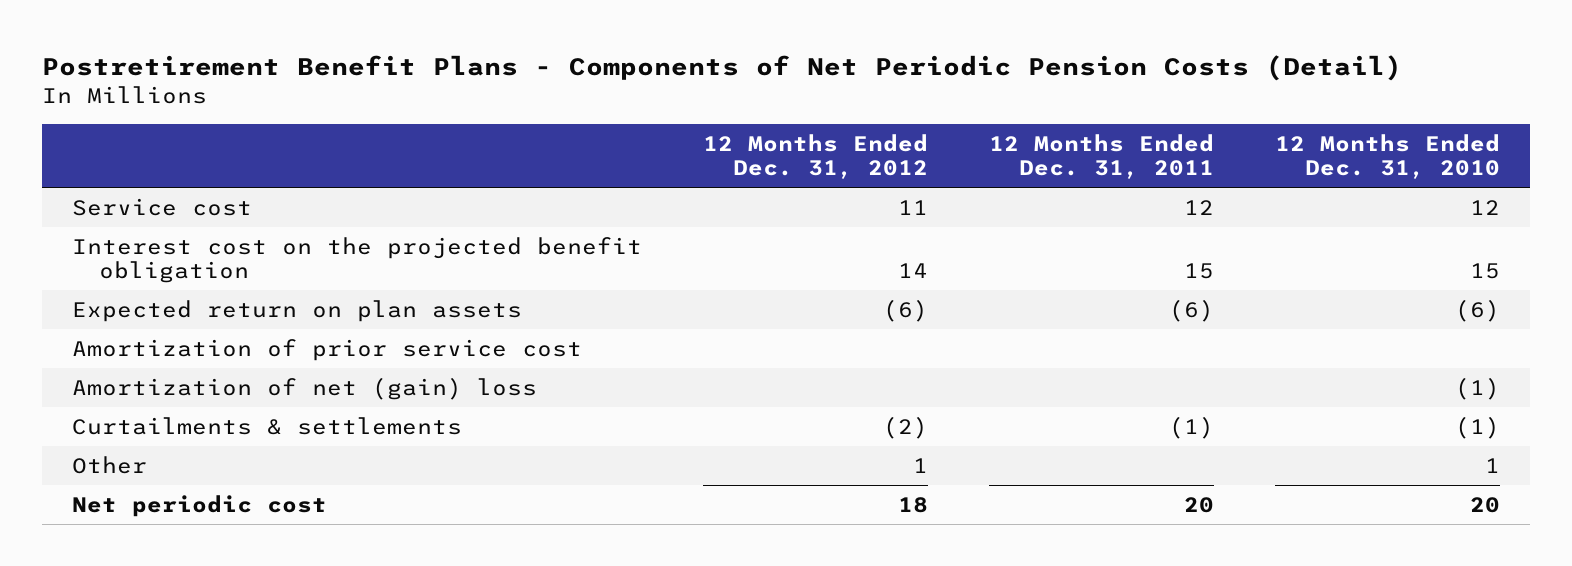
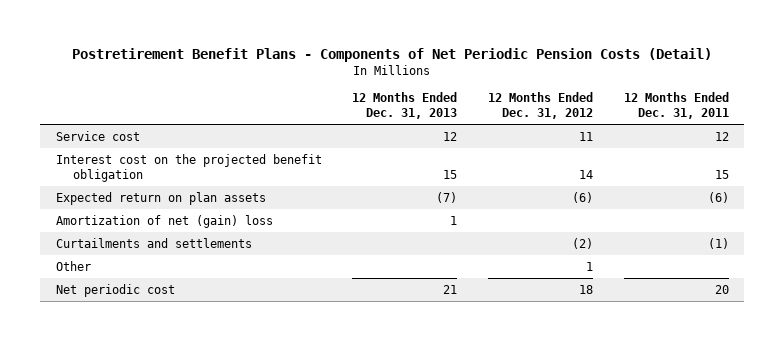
- | 12 Months Ended Dec. 31, 2012 | 12 Months Ended Dec. 31, 2011 | 12 Months Ended Dec. 31, 2010
+ | 12 Months Ended Dec. 31, 2013 | 12 Months Ended Dec. 31, 2012 | 12 Months Ended Dec. 31, 2011
- Amortization of prior service cost
- Curtailments & settlements | (2) | (1) | (1)
+ Curtailments and settlements | | (2) | (1)

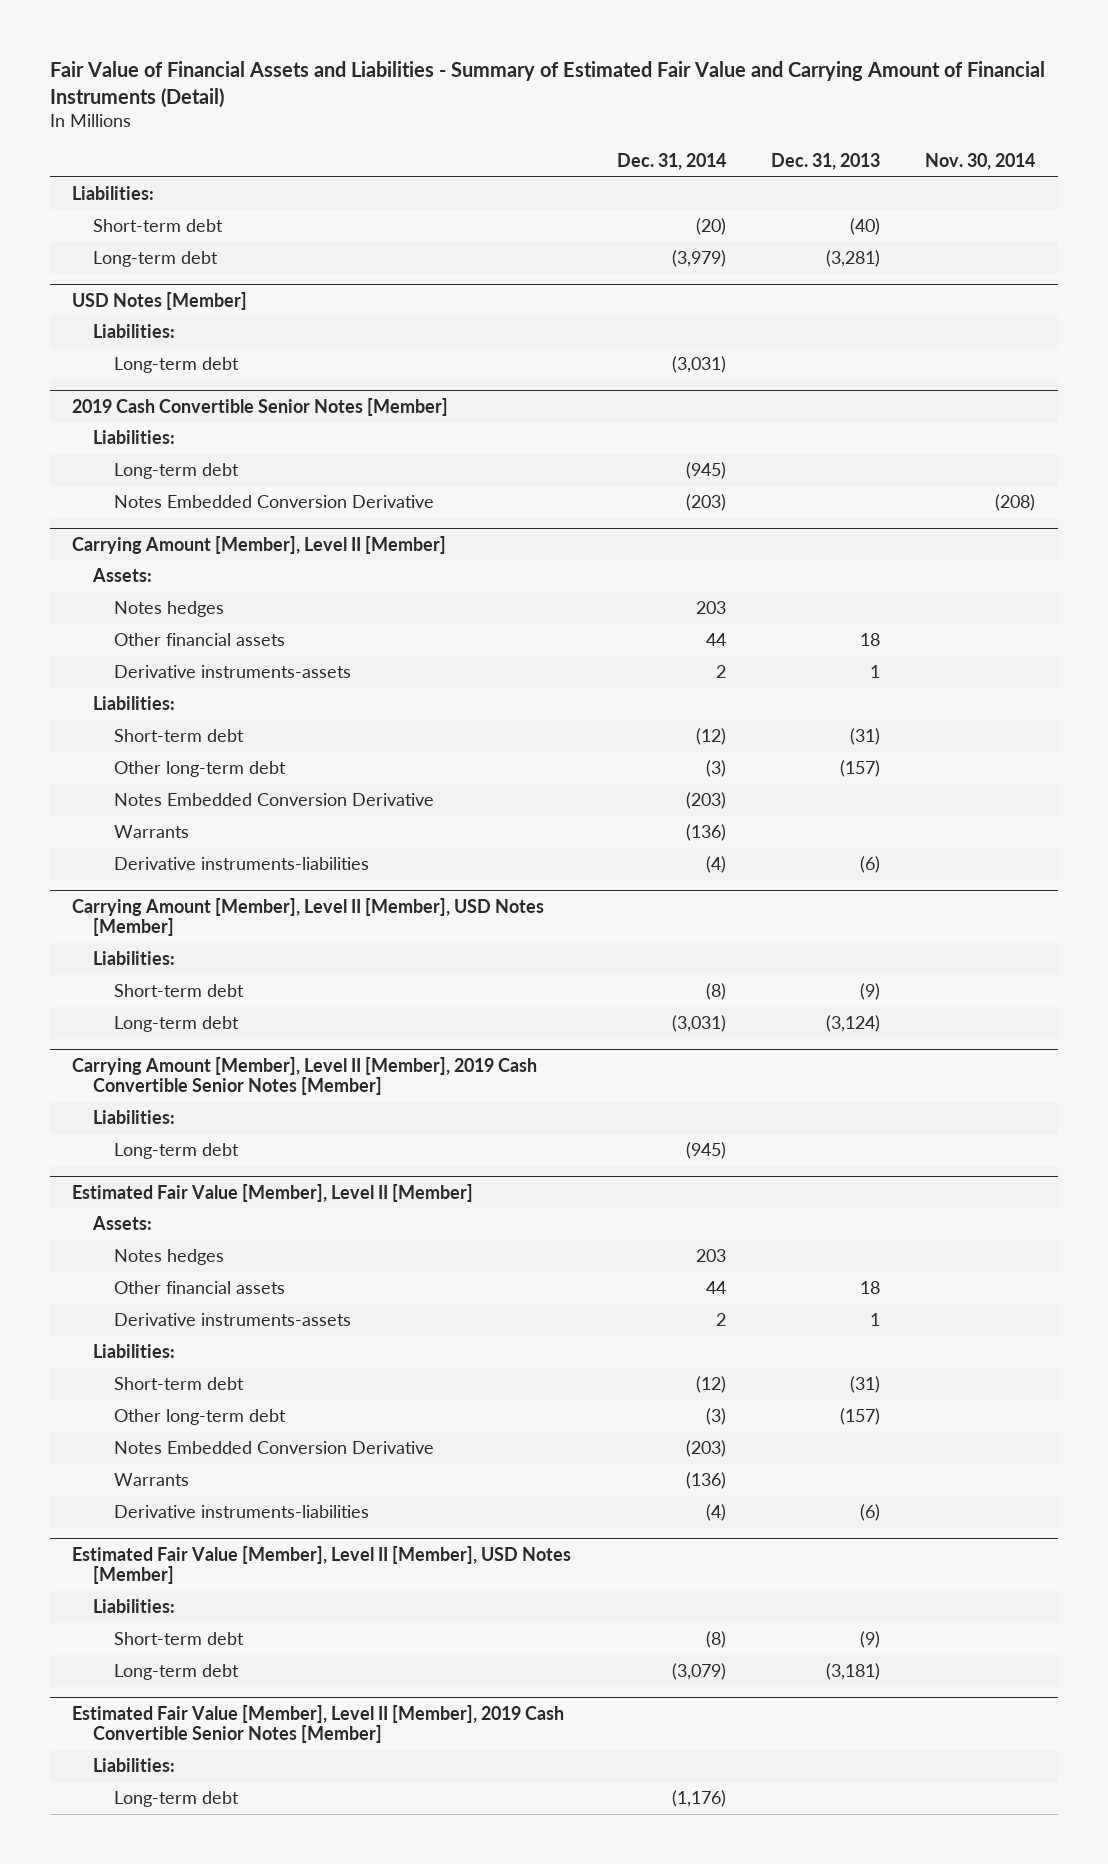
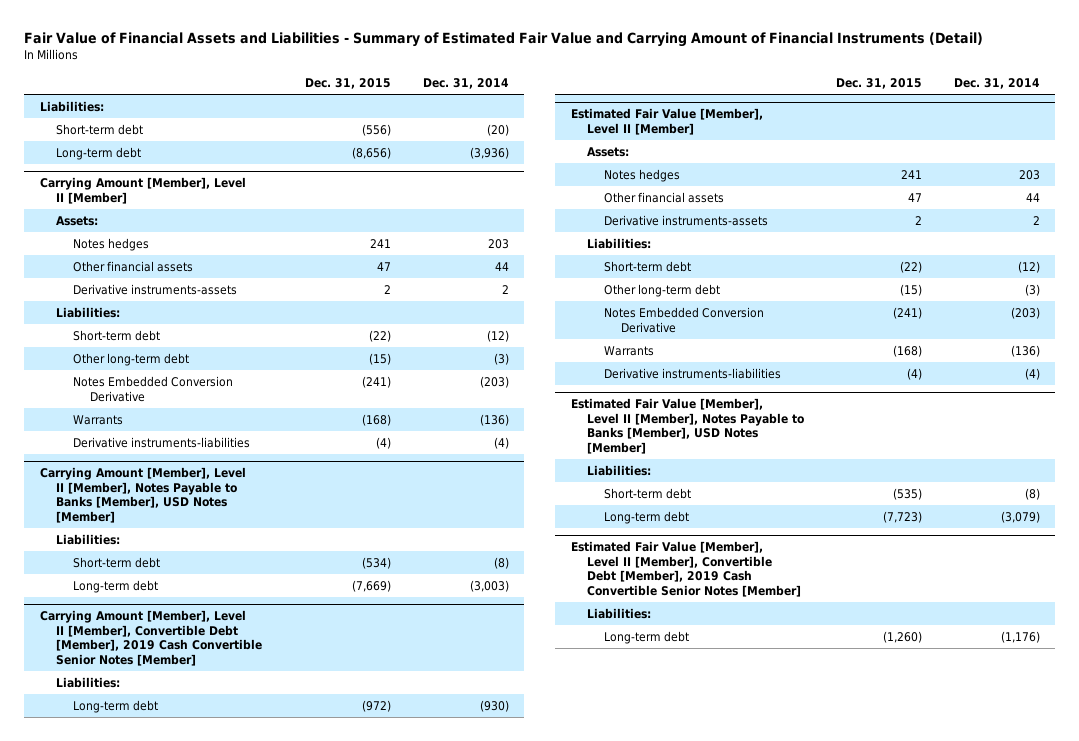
- | Dec. 31, 2014 | Dec. 31, 2013 | Nov. 30, 2014
+ | Dec. 31, 2015 | Dec. 31, 2014
- Long-term debt | (3,979) | (3,281) |
- USD Notes [Member]
- Liabilities:
- Long-term debt | (3,031) | |
- 2019 Cash Convertible Senior Notes [Member]
- Liabilities:
- Long-term debt | (945) | |
- Notes Embedded Conversion Derivative | (203) | | (208)
+ Long-term debt | (8,656) | (3,936)
- Carrying Amount [Member], Level II [Member], USD Notes [Member]
+ Carrying Amount [Member], Level II [Member], Notes Payable to Banks [Member], USD Notes [Member]
- Long-term debt | (3,031) | (3,124) |
- Carrying Amount [Member], Level II [Member], 2019 Cash Convertible Senior Notes [Member]
+ Long-term debt | (7,669) | (3,003)
+ Carrying Amount [Member], Level II [Member], Convertible Debt [Member], 2019 Cash Convertible Senior Notes [Member]
- Long-term debt | (945) | |
+ Long-term debt | (972) | (930)
- Estimated Fair Value [Member], Level II [Member], USD Notes [Member]
+ Estimated Fair Value [Member], Level II [Member], Notes Payable to Banks [Member], USD Notes [Member]
- Estimated Fair Value [Member], Level II [Member], 2019 Cash Convertible Senior Notes [Member]
+ Estimated Fair Value [Member], Level II [Member], Convertible Debt [Member], 2019 Cash Convertible Senior Notes [Member]

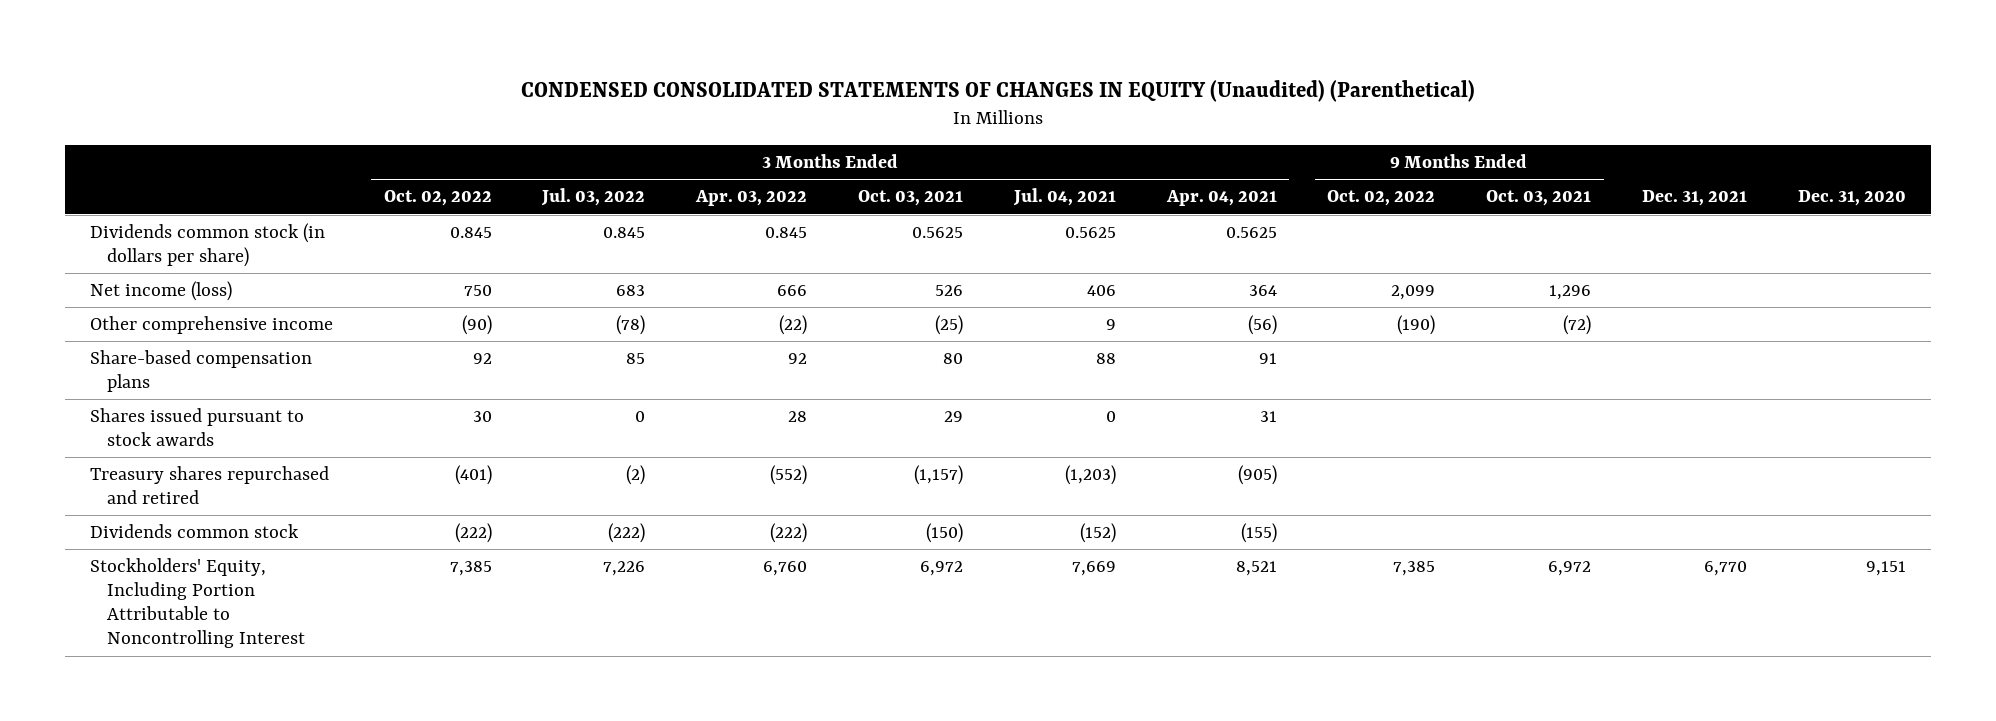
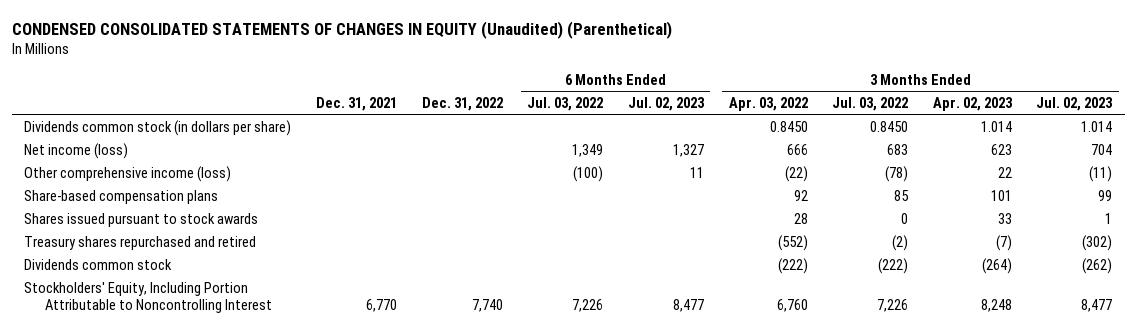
- | 3 Months Ended Oct. 02, 2022 | 3 Months Ended Jul. 03, 2022 | 3 Months Ended Apr. 03, 2022 | 3 Months Ended Oct. 03, 2021 | 3 Months Ended Jul. 04, 2021 | 3 Months Ended Apr. 04, 2021 | 9 Months Ended Oct. 02, 2022 | 9 Months Ended Oct. 03, 2021 | Dec. 31, 2021 | Dec. 31, 2020
+ | Dec. 31, 2021 | Dec. 31, 2022 | 6 Months Ended Jul. 03, 2022 | 6 Months Ended Jul. 02, 2023 | 3 Months Ended Apr. 03, 2022 | 3 Months Ended Jul. 03, 2022 | 3 Months Ended Apr. 02, 2023 | 3 Months Ended Jul. 02, 2023
- Dividends common stock (in dollars per share) | 0.845 | 0.845 | 0.845 | 0.5625 | 0.5625 | 0.5625 | | | |
+ Dividends common stock (in dollars per share) | | | | | 0.8450 | 0.8450 | 1.014 | 1.014
- Other comprehensive income | (90) | (78) | (22) | (25) | 9 | (56) | (190) | (72) | |
+ Other comprehensive income (loss) | | | (100) | 11 | (22) | (78) | 22 | (11)

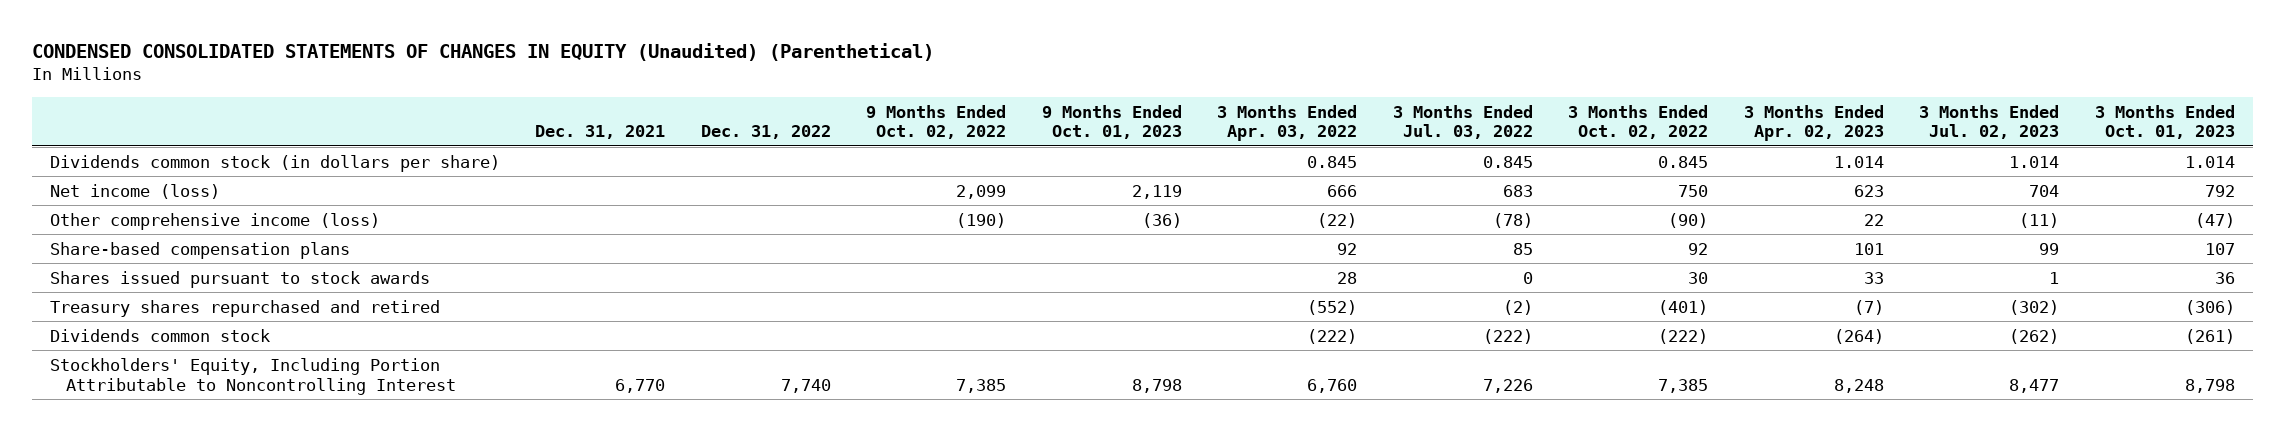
- | Dec. 31, 2021 | Dec. 31, 2022 | 6 Months Ended Jul. 03, 2022 | 6 Months Ended Jul. 02, 2023 | 3 Months Ended Apr. 03, 2022 | 3 Months Ended Jul. 03, 2022 | 3 Months Ended Apr. 02, 2023 | 3 Months Ended Jul. 02, 2023
+ | Dec. 31, 2021 | Dec. 31, 2022 | 9 Months Ended Oct. 02, 2022 | 9 Months Ended Oct. 01, 2023 | 3 Months Ended Apr. 03, 2022 | 3 Months Ended Jul. 03, 2022 | 3 Months Ended Oct. 02, 2022 | 3 Months Ended Apr. 02, 2023 | 3 Months Ended Jul. 02, 2023 | 3 Months Ended Oct. 01, 2023
- Dividends common stock (in dollars per share) | | | | | 0.8450 | 0.8450 | 1.014 | 1.014
+ Dividends common stock (in dollars per share) | | | | | 0.845 | 0.845 | 0.845 | 1.014 | 1.014 | 1.014

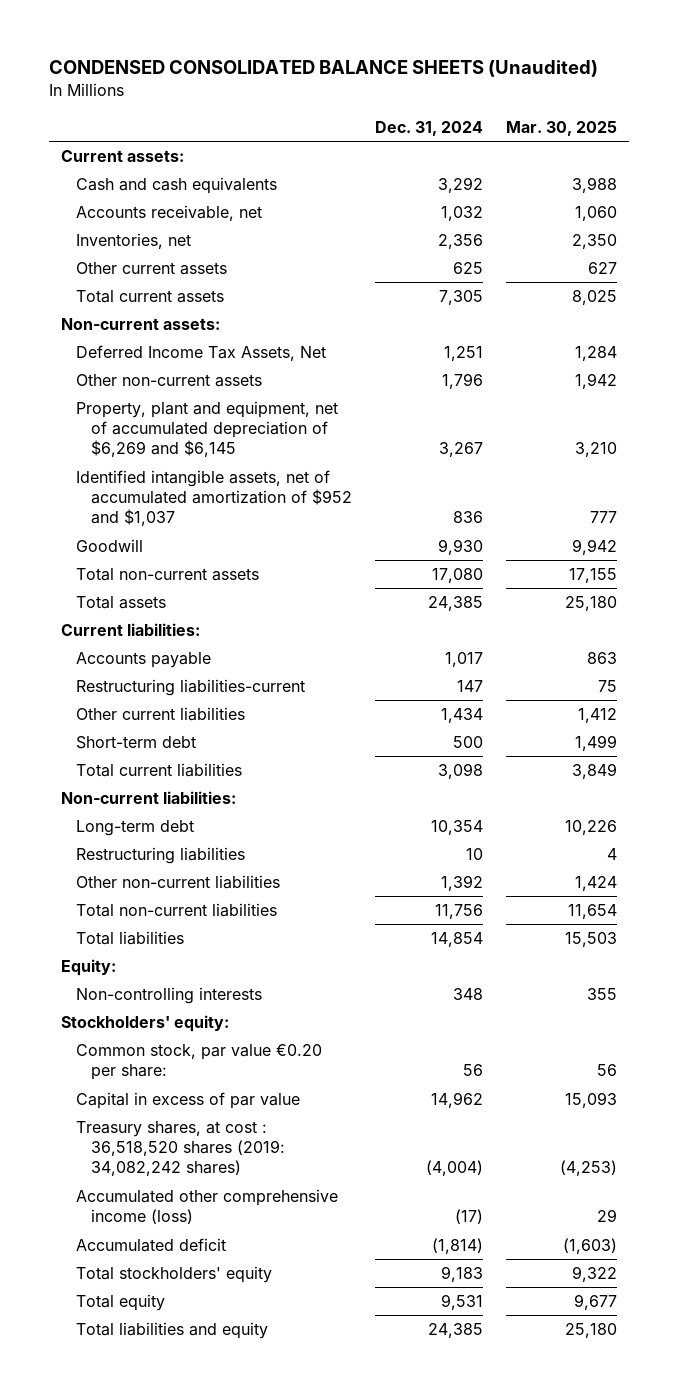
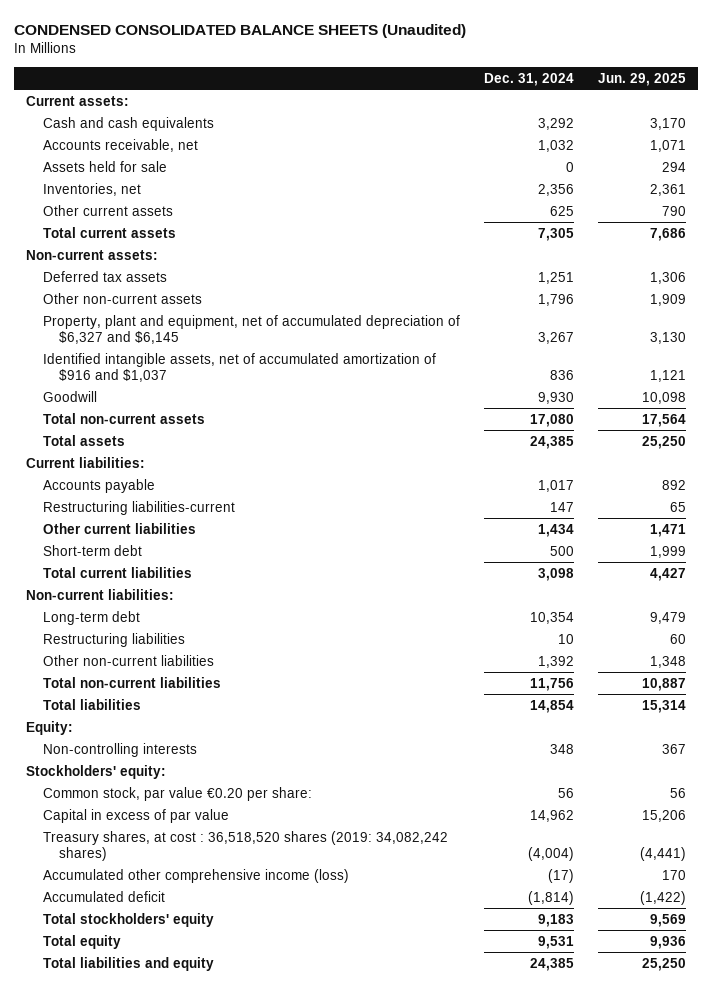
- | Dec. 31, 2024 | Mar. 30, 2025
+ | Dec. 31, 2024 | Jun. 29, 2025
+ Assets held for sale | 0 | 294
- Deferred Income Tax Assets, Net | 1,251 | 1,284
+ Deferred tax assets | 1,251 | 1,306
- Property, plant and equipment, net of accumulated depreciation of $6,269 and $6,145 | 3,267 | 3,210
- Identified intangible assets, net of accumulated amortization of $952 and $1,037 | 836 | 777
+ Property, plant and equipment, net of accumulated depreciation of $6,327 and $6,145 | 3,267 | 3,130
+ Identified intangible assets, net of accumulated amortization of $916 and $1,037 | 836 | 1,121

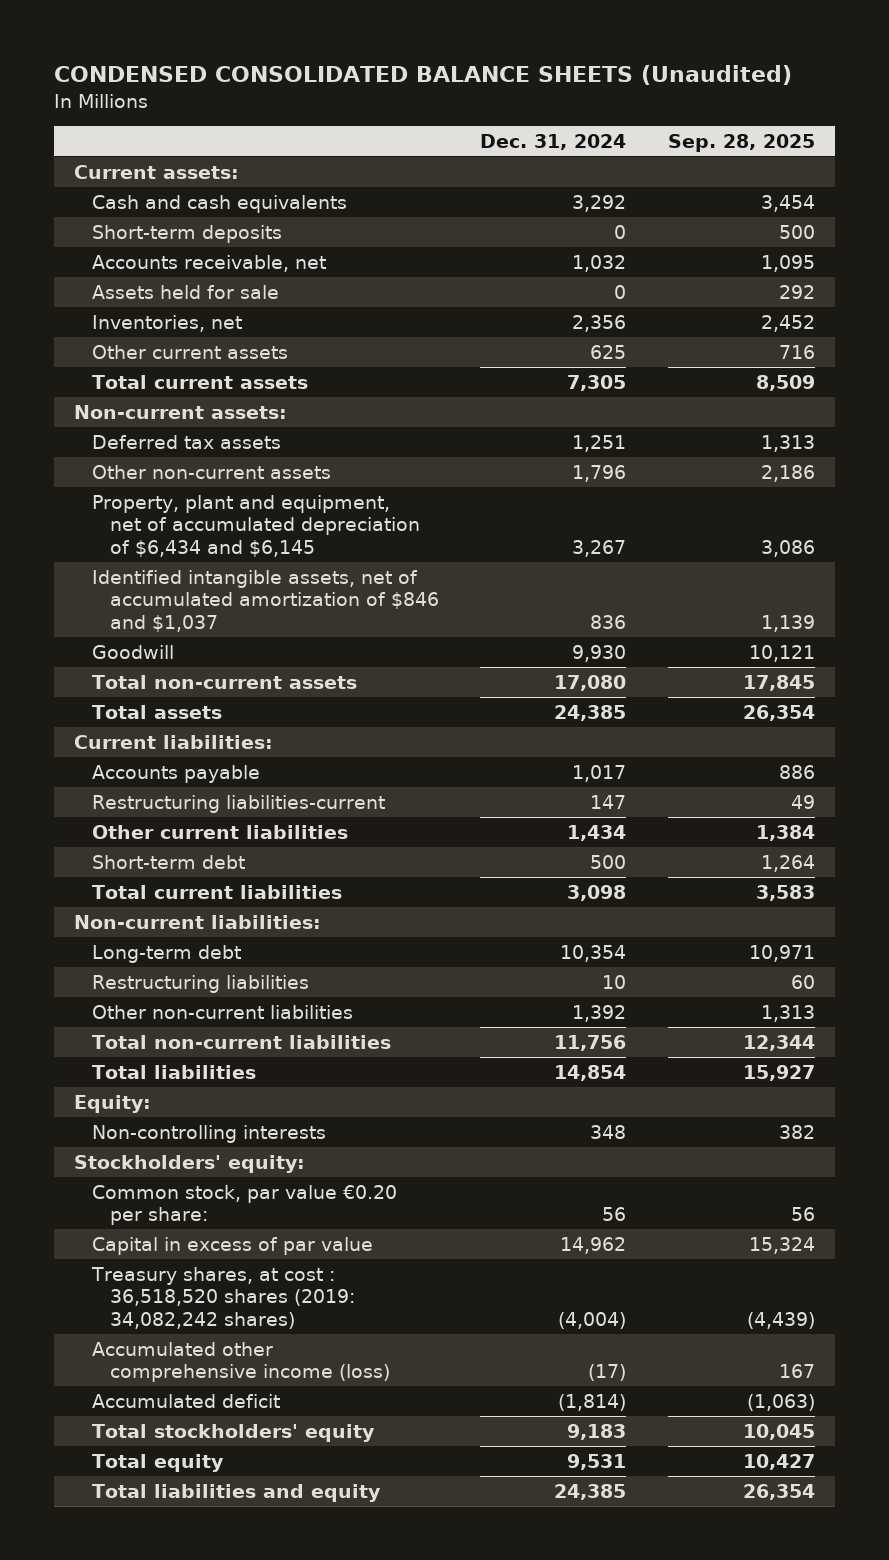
- | Dec. 31, 2024 | Jun. 29, 2025
+ | Dec. 31, 2024 | Sep. 28, 2025
+ Short-term deposits | 0 | 500
- Property, plant and equipment, net of accumulated depreciation of $6,327 and $6,145 | 3,267 | 3,130
- Identified intangible assets, net of accumulated amortization of $916 and $1,037 | 836 | 1,121
+ Property, plant and equipment, net of accumulated depreciation of $6,434 and $6,145 | 3,267 | 3,086
+ Identified intangible assets, net of accumulated amortization of $846 and $1,037 | 836 | 1,139

